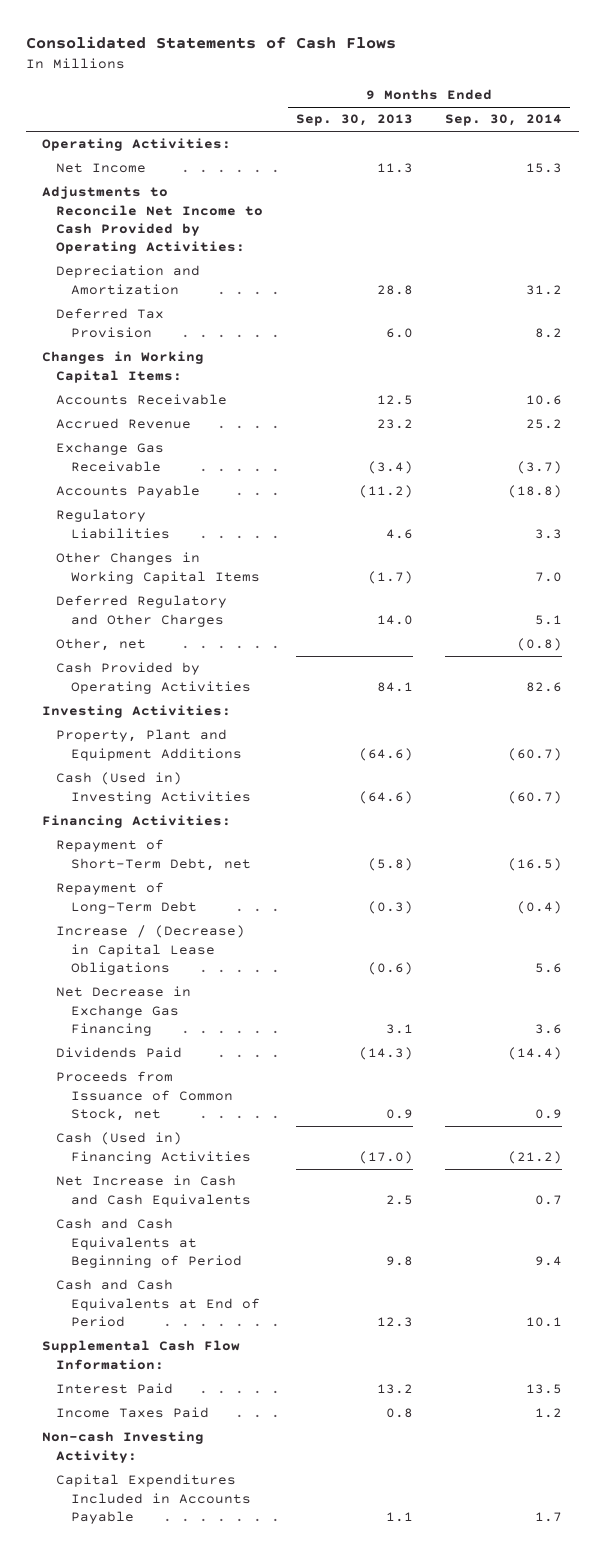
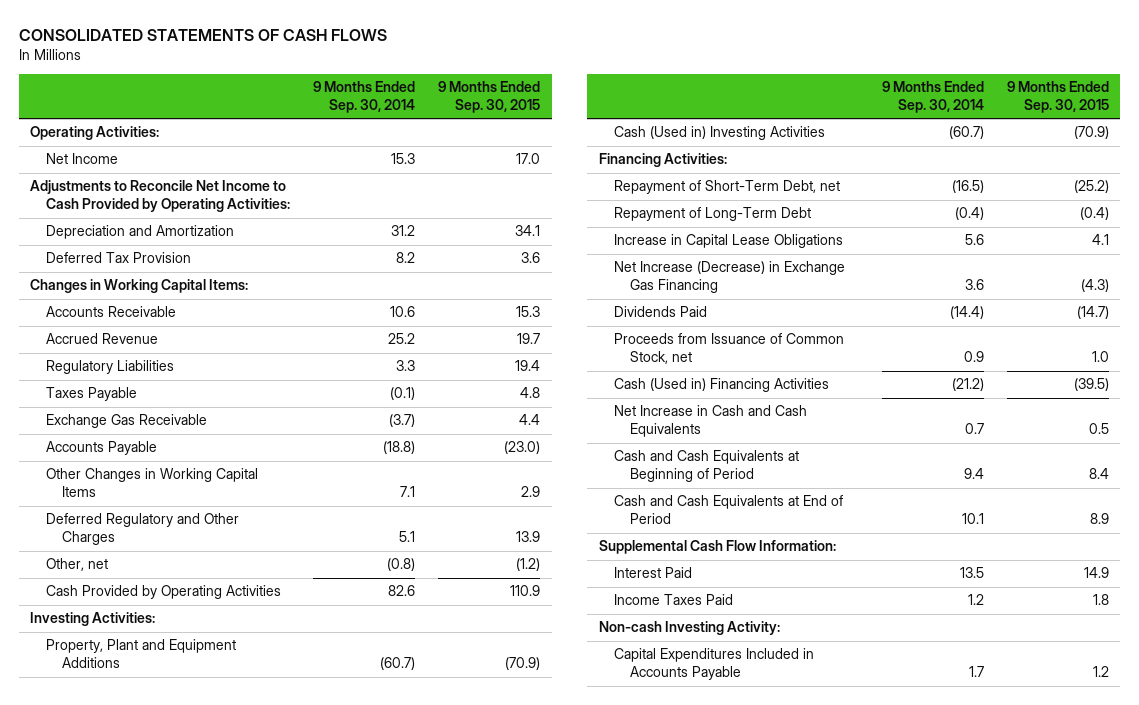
- Consolidated Statements of Cash Flows
+ CONSOLIDATED STATEMENTS OF CASH FLOWS
- | 9 Months Ended Sep. 30, 2013 | 9 Months Ended Sep. 30, 2014
+ | 9 Months Ended Sep. 30, 2014 | 9 Months Ended Sep. 30, 2015
moved up: Regulatory Liabilities | 3.3 | 19.4
+ Taxes Payable | (0.1) | 4.8
- Other Changes in Working Capital Items | (1.7) | 7.0
+ Other Changes in Working Capital Items | 7.1 | 2.9
- Increase / (Decrease) in Capital Lease Obligations | (0.6) | 5.6
- Net Decrease in Exchange Gas Financing | 3.1 | 3.6
+ Increase in Capital Lease Obligations | 5.6 | 4.1
+ Net Increase (Decrease) in Exchange Gas Financing | 3.6 | (4.3)

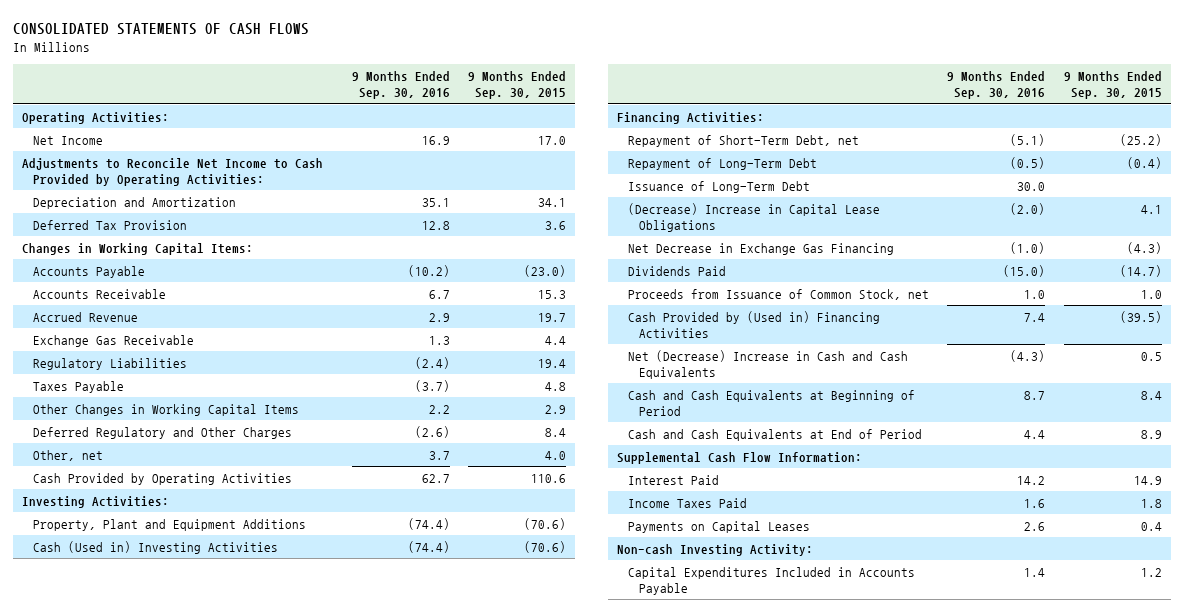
- | 9 Months Ended Sep. 30, 2014 | 9 Months Ended Sep. 30, 2015
+ | 9 Months Ended Sep. 30, 2016 | 9 Months Ended Sep. 30, 2015
moved up: Accounts Payable | (10.2) | (23.0)
moved up: Exchange Gas Receivable | 1.3 | 4.4
- Deferred Regulatory and Other Charges | 5.1 | 13.9
- Other, net | (0.8) | (1.2)
- Cash Provided by Operating Activities | 82.6 | 110.9
+ Deferred Regulatory and Other Charges | (2.6) | 8.4
+ Other, net | 3.7 | 4.0
+ Cash Provided by Operating Activities | 62.7 | 110.6
- Property, Plant and Equipment Additions | (60.7) | (70.9)
- Cash (Used in) Investing Activities | (60.7) | (70.9)
+ Property, Plant and Equipment Additions | (74.4) | (70.6)
+ Cash (Used in) Investing Activities | (74.4) | (70.6)
- Increase in Capital Lease Obligations | 5.6 | 4.1
- Net Increase (Decrease) in Exchange Gas Financing | 3.6 | (4.3)
+ Issuance of Long-Term Debt | 30.0 |
+ (Decrease) Increase in Capital Lease Obligations | (2.0) | 4.1
+ Net Decrease in Exchange Gas Financing | (1.0) | (4.3)
- Cash (Used in) Financing Activities | (21.2) | (39.5)
- Net Increase in Cash and Cash Equivalents | 0.7 | 0.5
+ Cash Provided by (Used in) Financing Activities | 7.4 | (39.5)
+ Net (Decrease) Increase in Cash and Cash Equivalents | (4.3) | 0.5
+ Payments on Capital Leases | 2.6 | 0.4

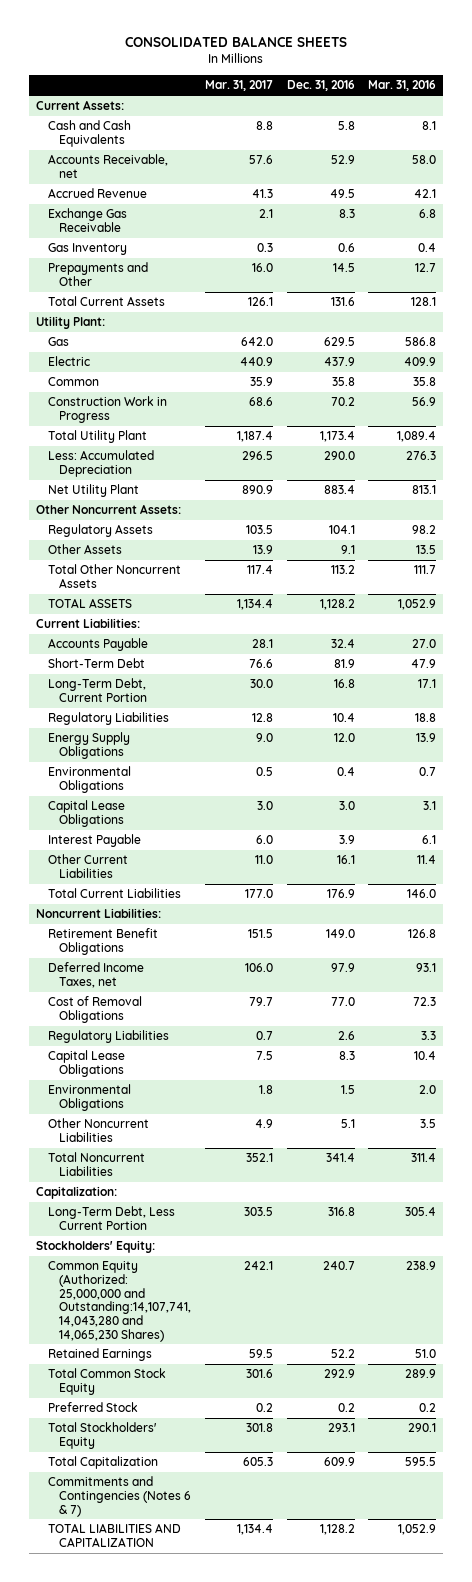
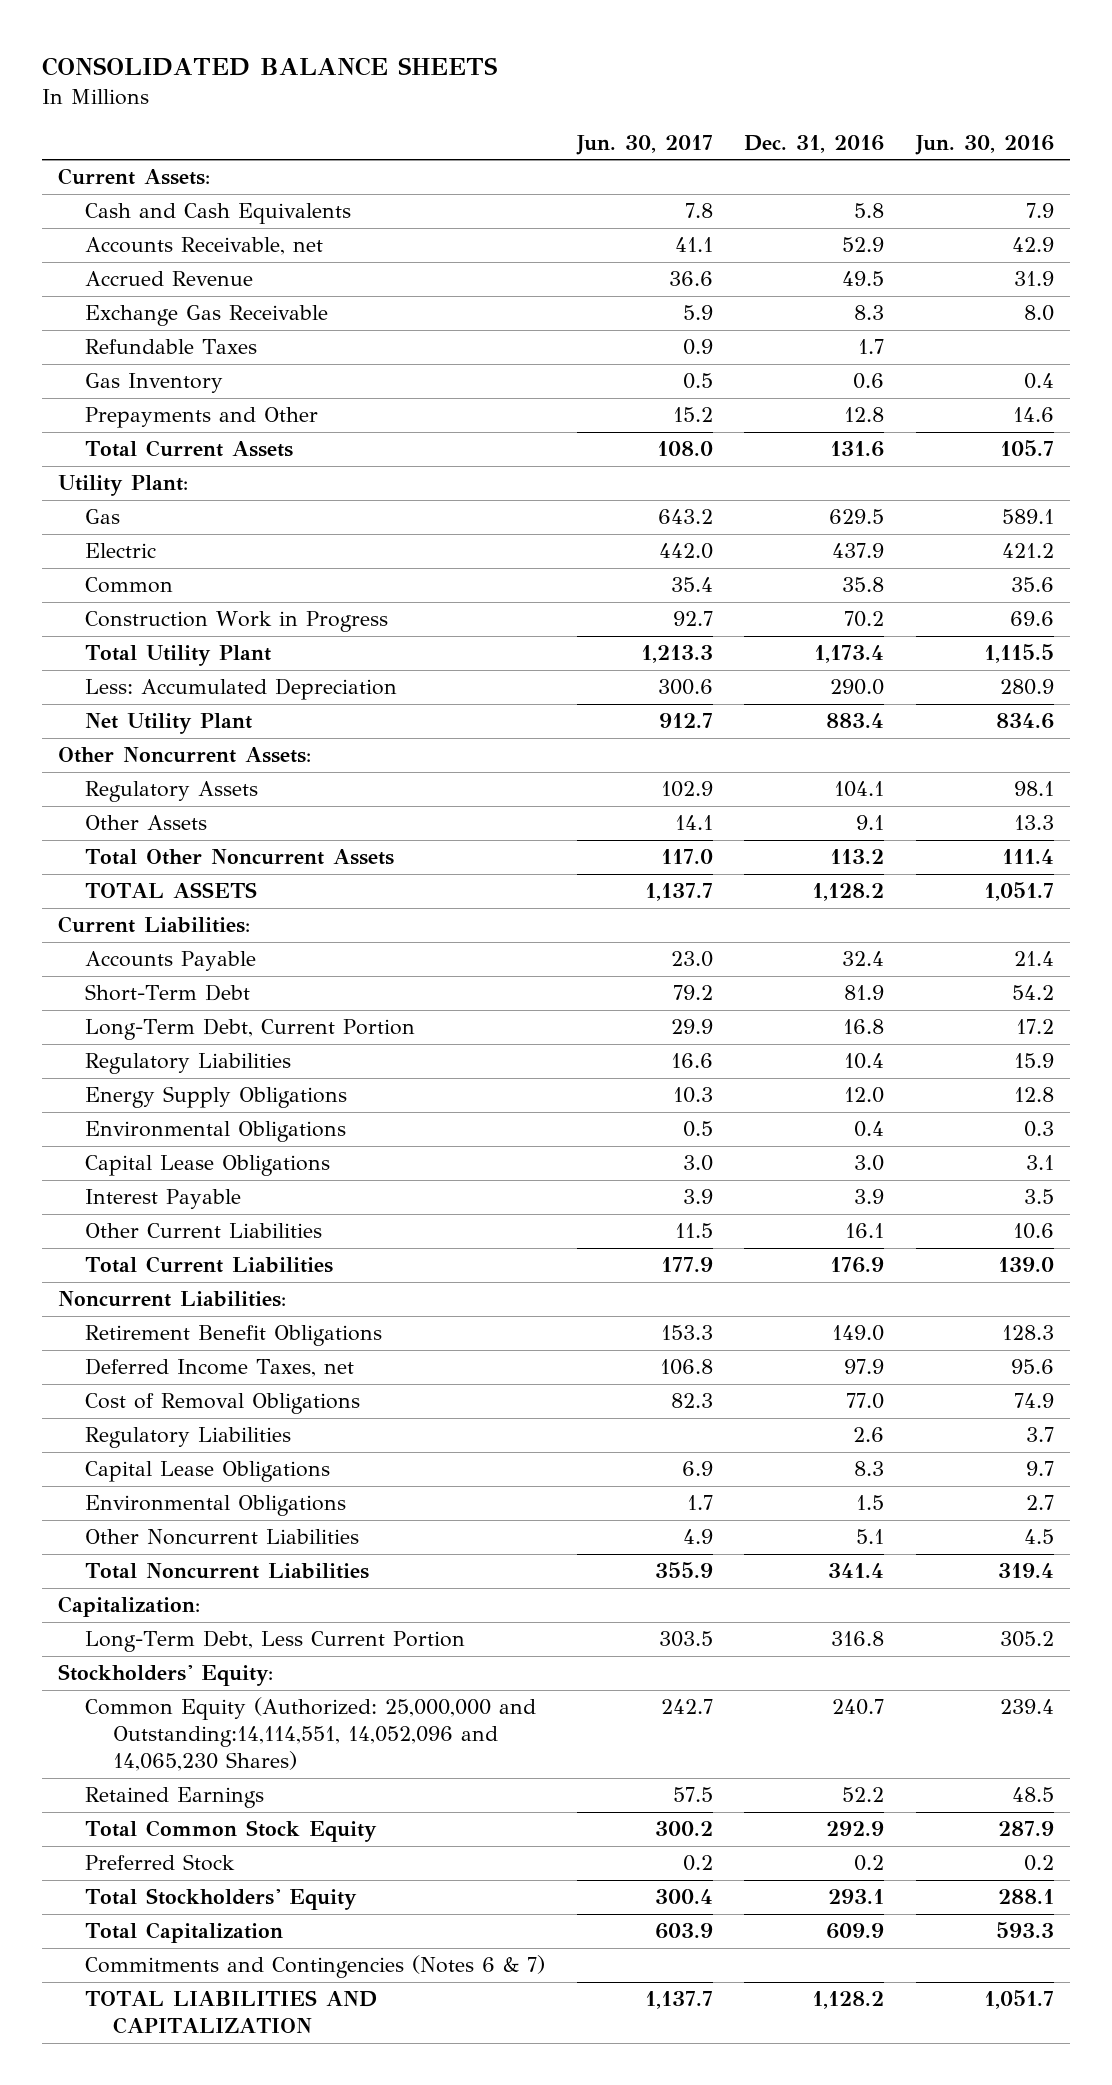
- | Mar. 31, 2017 | Dec. 31, 2016 | Mar. 31, 2016
+ | Jun. 30, 2017 | Dec. 31, 2016 | Jun. 30, 2016
+ Refundable Taxes | 0.9 | 1.7 |
- Prepayments and Other | 16.0 | 14.5 | 12.7
+ Prepayments and Other | 15.2 | 12.8 | 14.6
- Common Equity (Authorized: 25,000,000 and Outstanding:14,107,741, 14,043,280 and 14,065,230 Shares) | 242.1 | 240.7 | 238.9
+ Common Equity (Authorized: 25,000,000 and Outstanding:14,114,551, 14,052,096 and 14,065,230 Shares) | 242.7 | 240.7 | 239.4

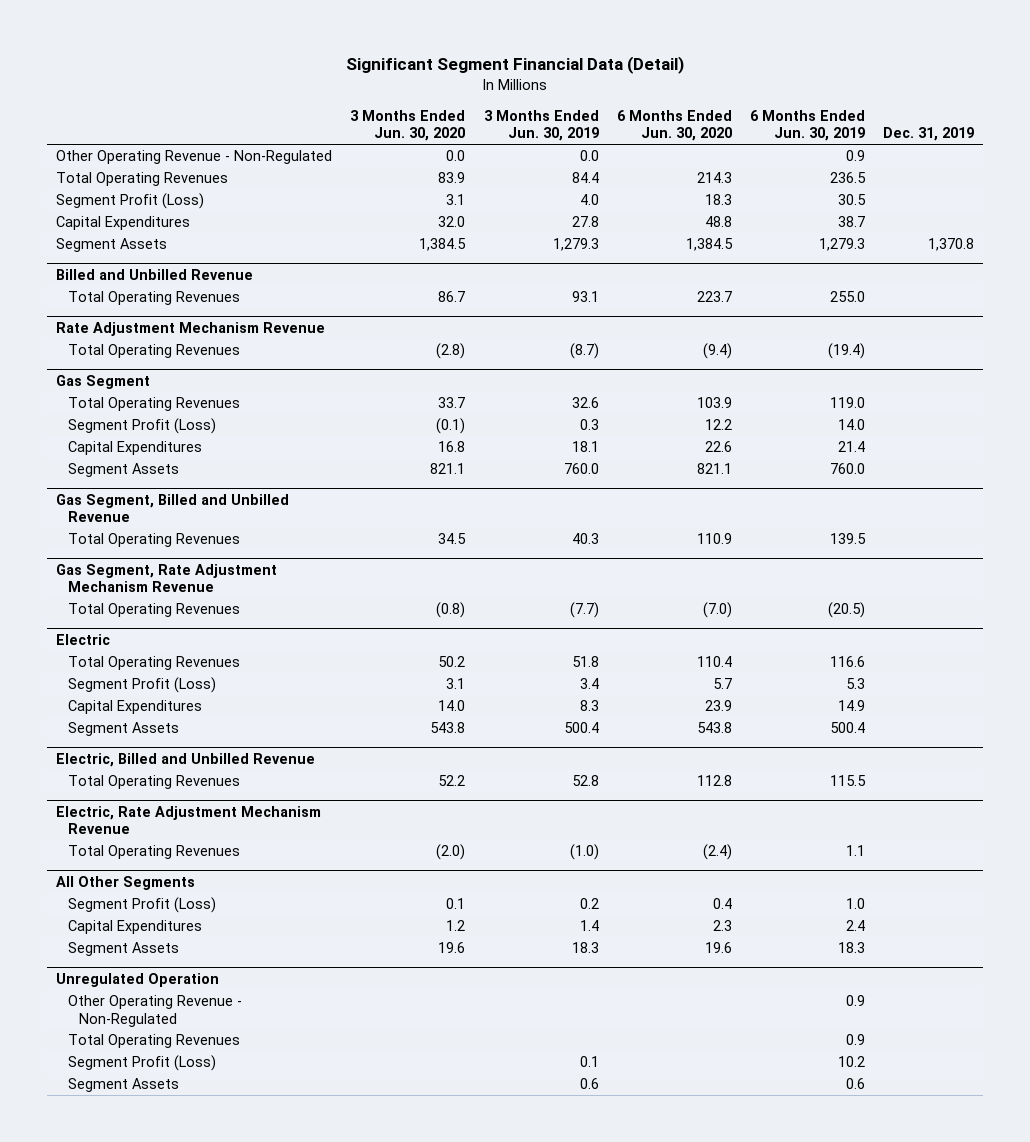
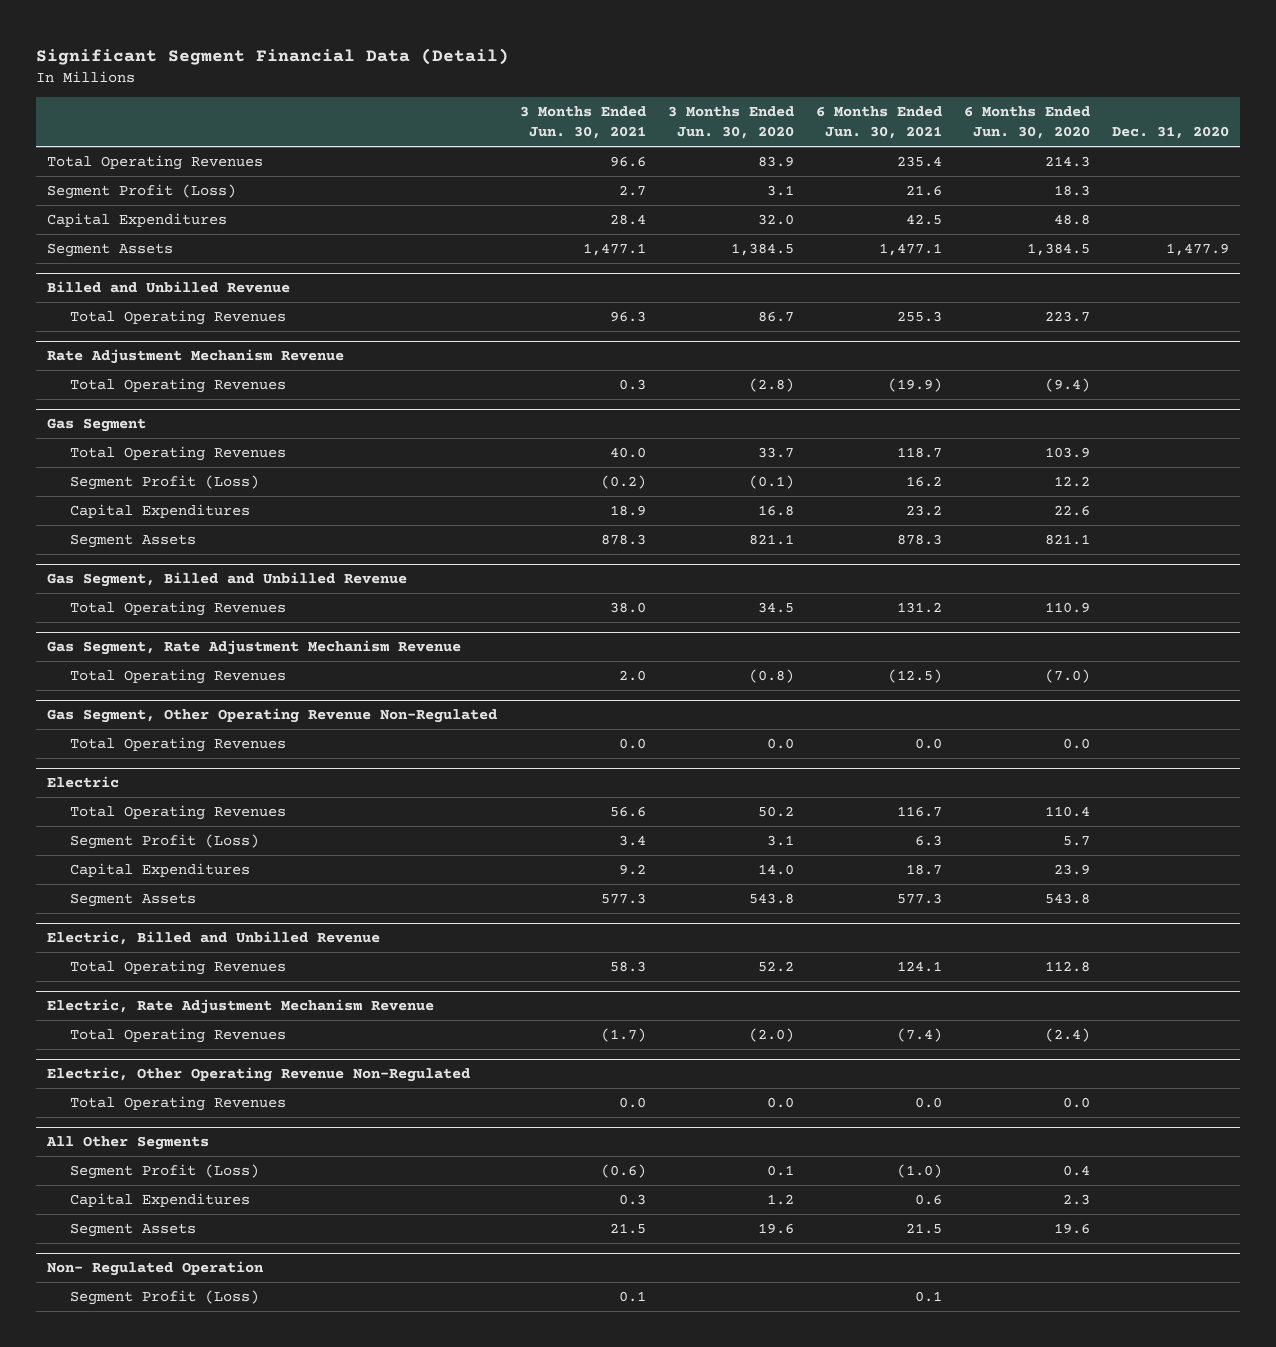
- | 3 Months Ended Jun. 30, 2020 | 3 Months Ended Jun. 30, 2019 | 6 Months Ended Jun. 30, 2020 | 6 Months Ended Jun. 30, 2019 | Dec. 31, 2019
+ | 3 Months Ended Jun. 30, 2021 | 3 Months Ended Jun. 30, 2020 | 6 Months Ended Jun. 30, 2021 | 6 Months Ended Jun. 30, 2020 | Dec. 31, 2020
- Other Operating Revenue - Non-Regulated | 0.0 | 0.0 | | 0.9 |
+ Gas Segment, Other Operating Revenue Non-Regulated
+ Total Operating Revenues | 0.0 | 0.0 | 0.0 | 0.0 |
+ Electric, Other Operating Revenue Non-Regulated
+ Total Operating Revenues | 0.0 | 0.0 | 0.0 | 0.0 |
- Unregulated Operation
- Other Operating Revenue - Non-Regulated | | | | 0.9 |
- Total Operating Revenues | | | | 0.9 |
+ Non- Regulated Operation
- Segment Assets | | 0.6 | | 0.6 |

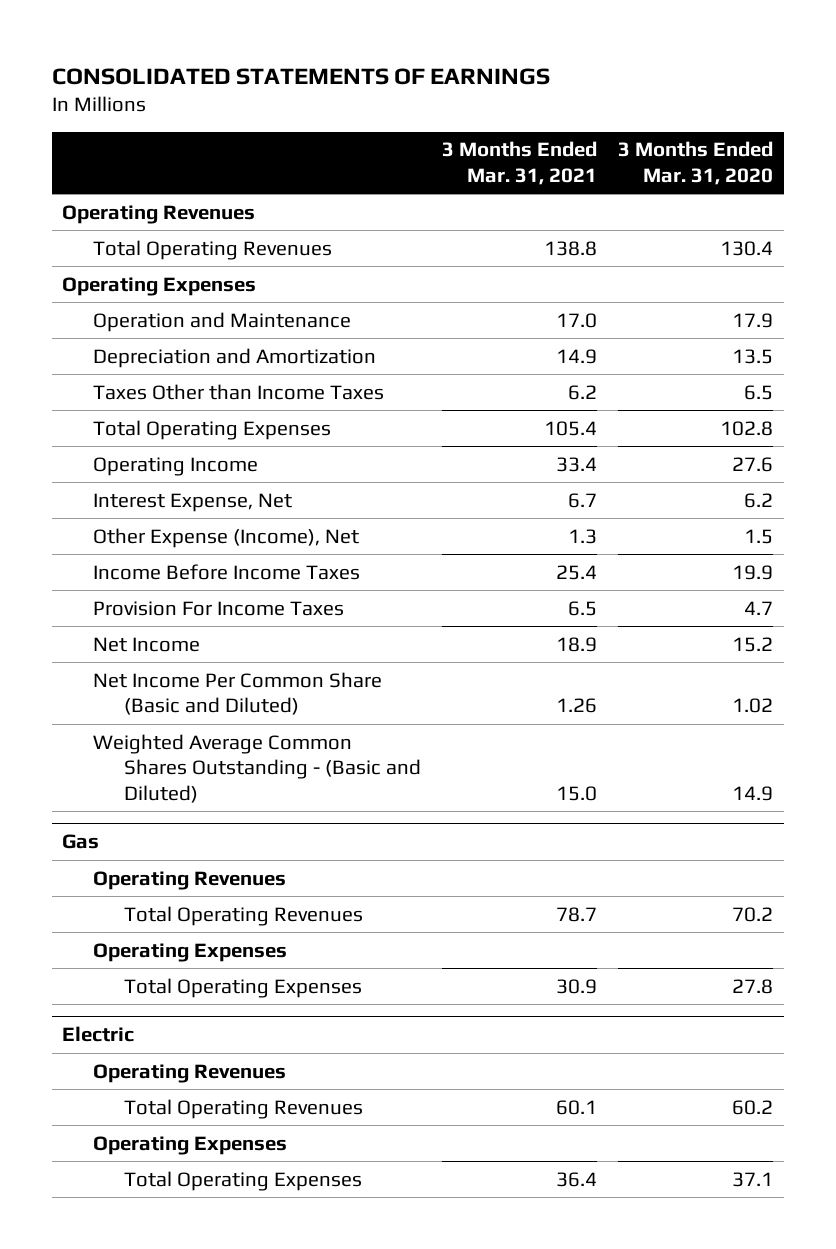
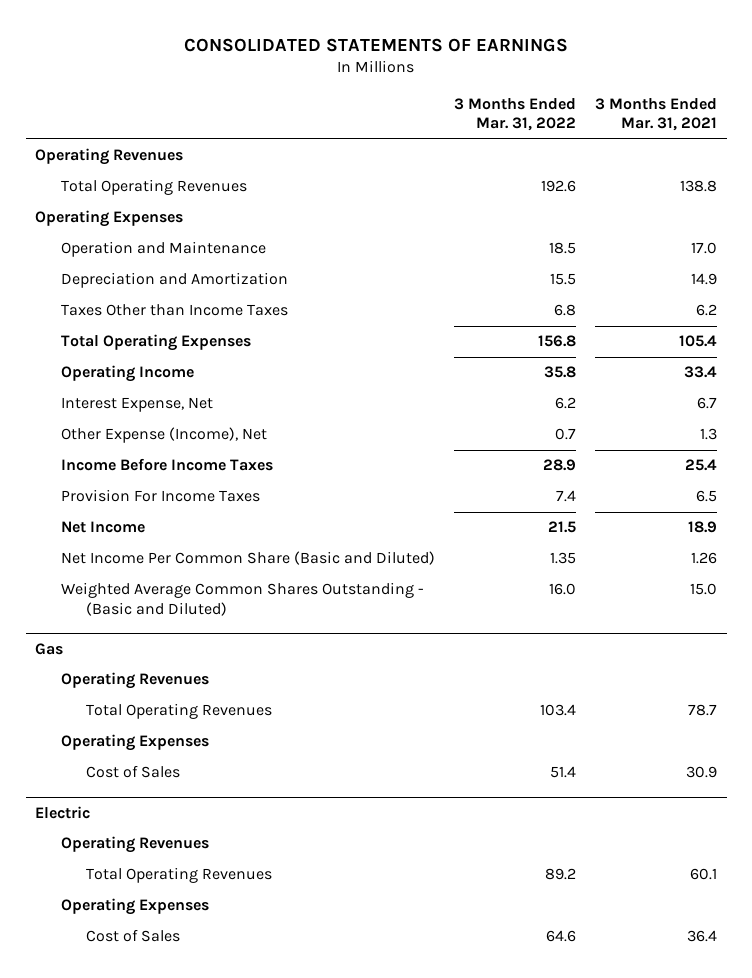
- | 3 Months Ended Mar. 31, 2021 | 3 Months Ended Mar. 31, 2020
+ | 3 Months Ended Mar. 31, 2022 | 3 Months Ended Mar. 31, 2021
@ Gas
- Total Operating Expenses | 30.9 | 27.8
+ Cost of Sales | 51.4 | 30.9
@ Electric
- Total Operating Expenses | 36.4 | 37.1
+ Cost of Sales | 64.6 | 36.4

